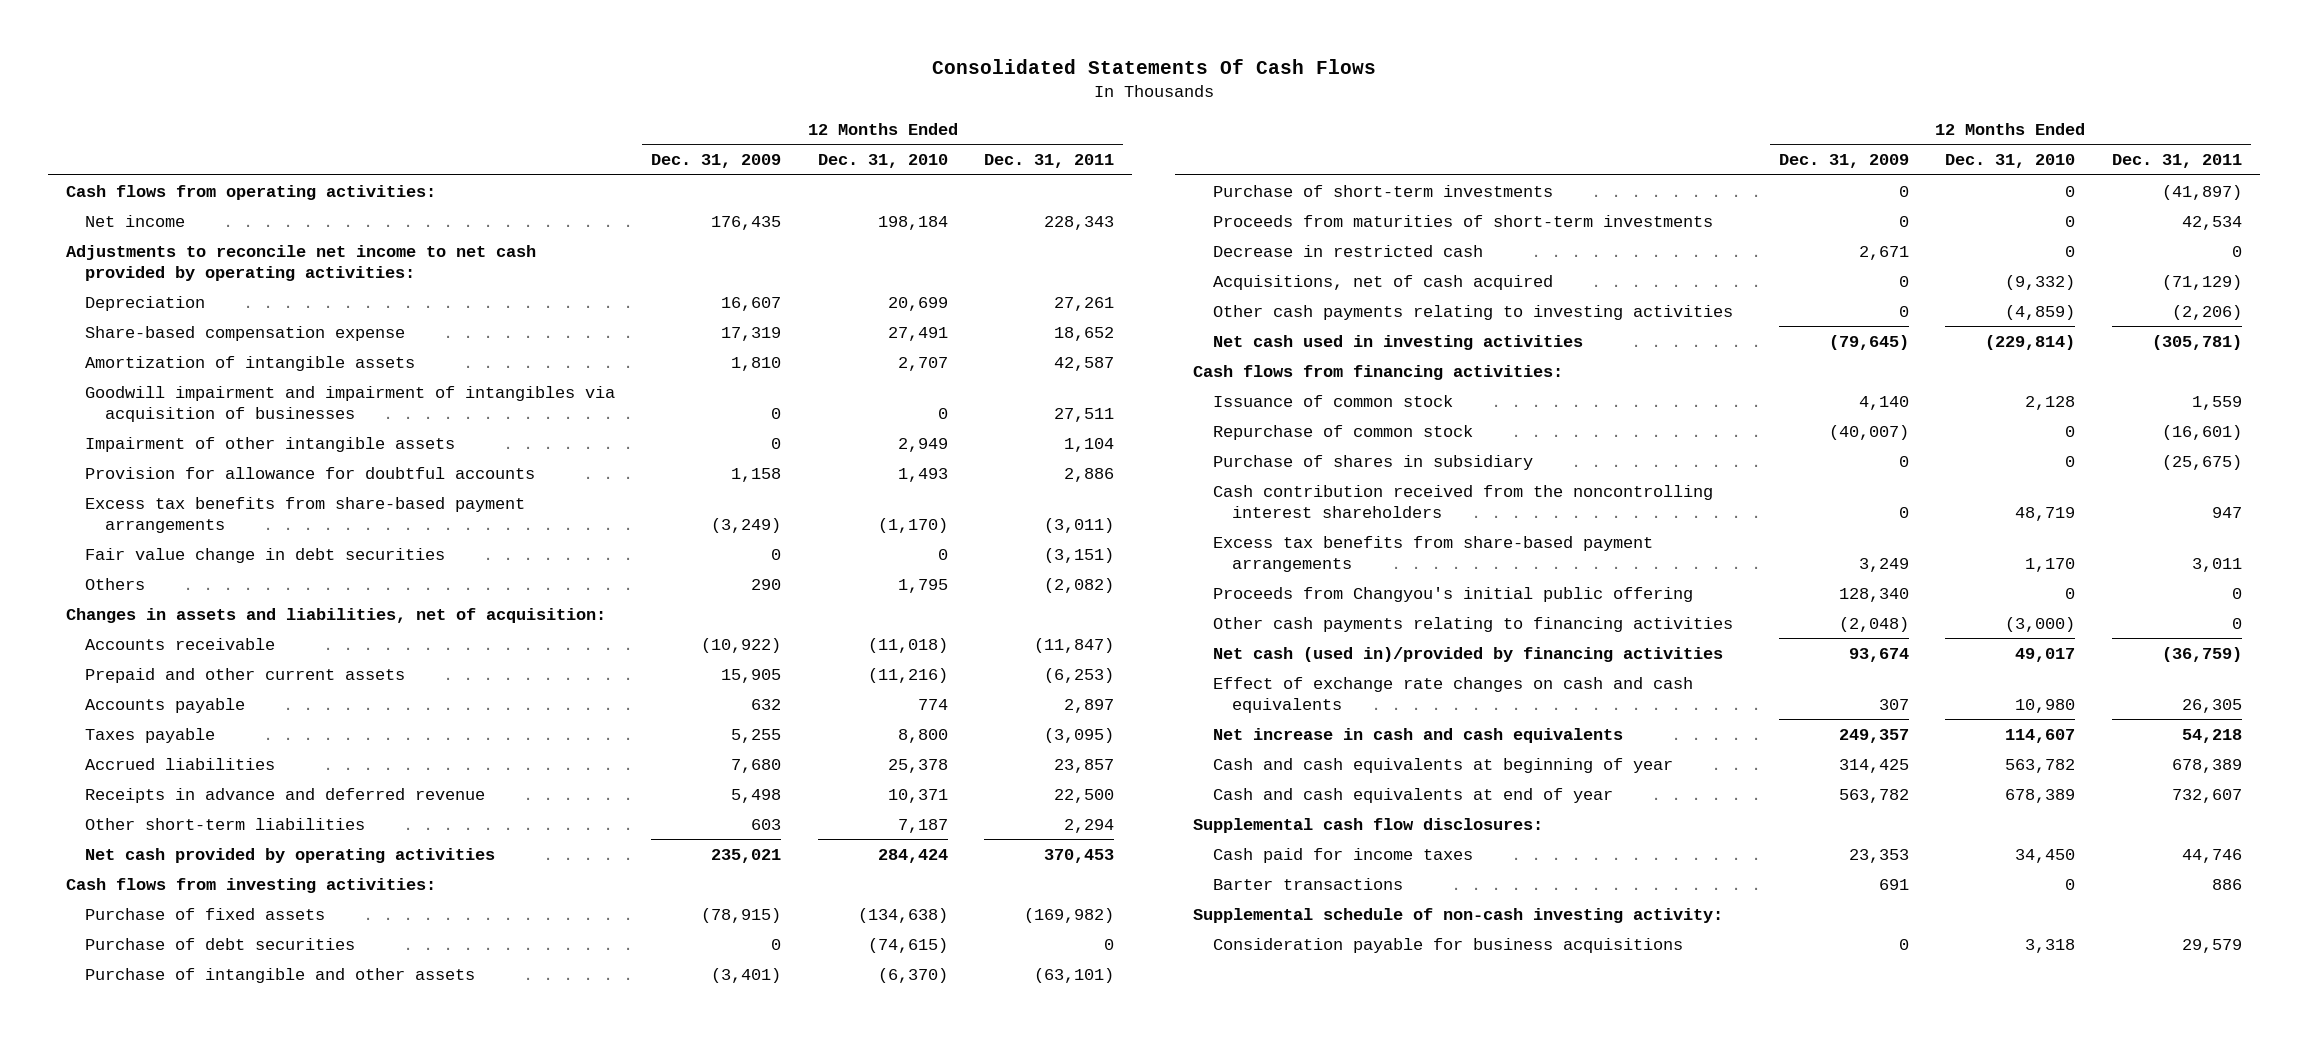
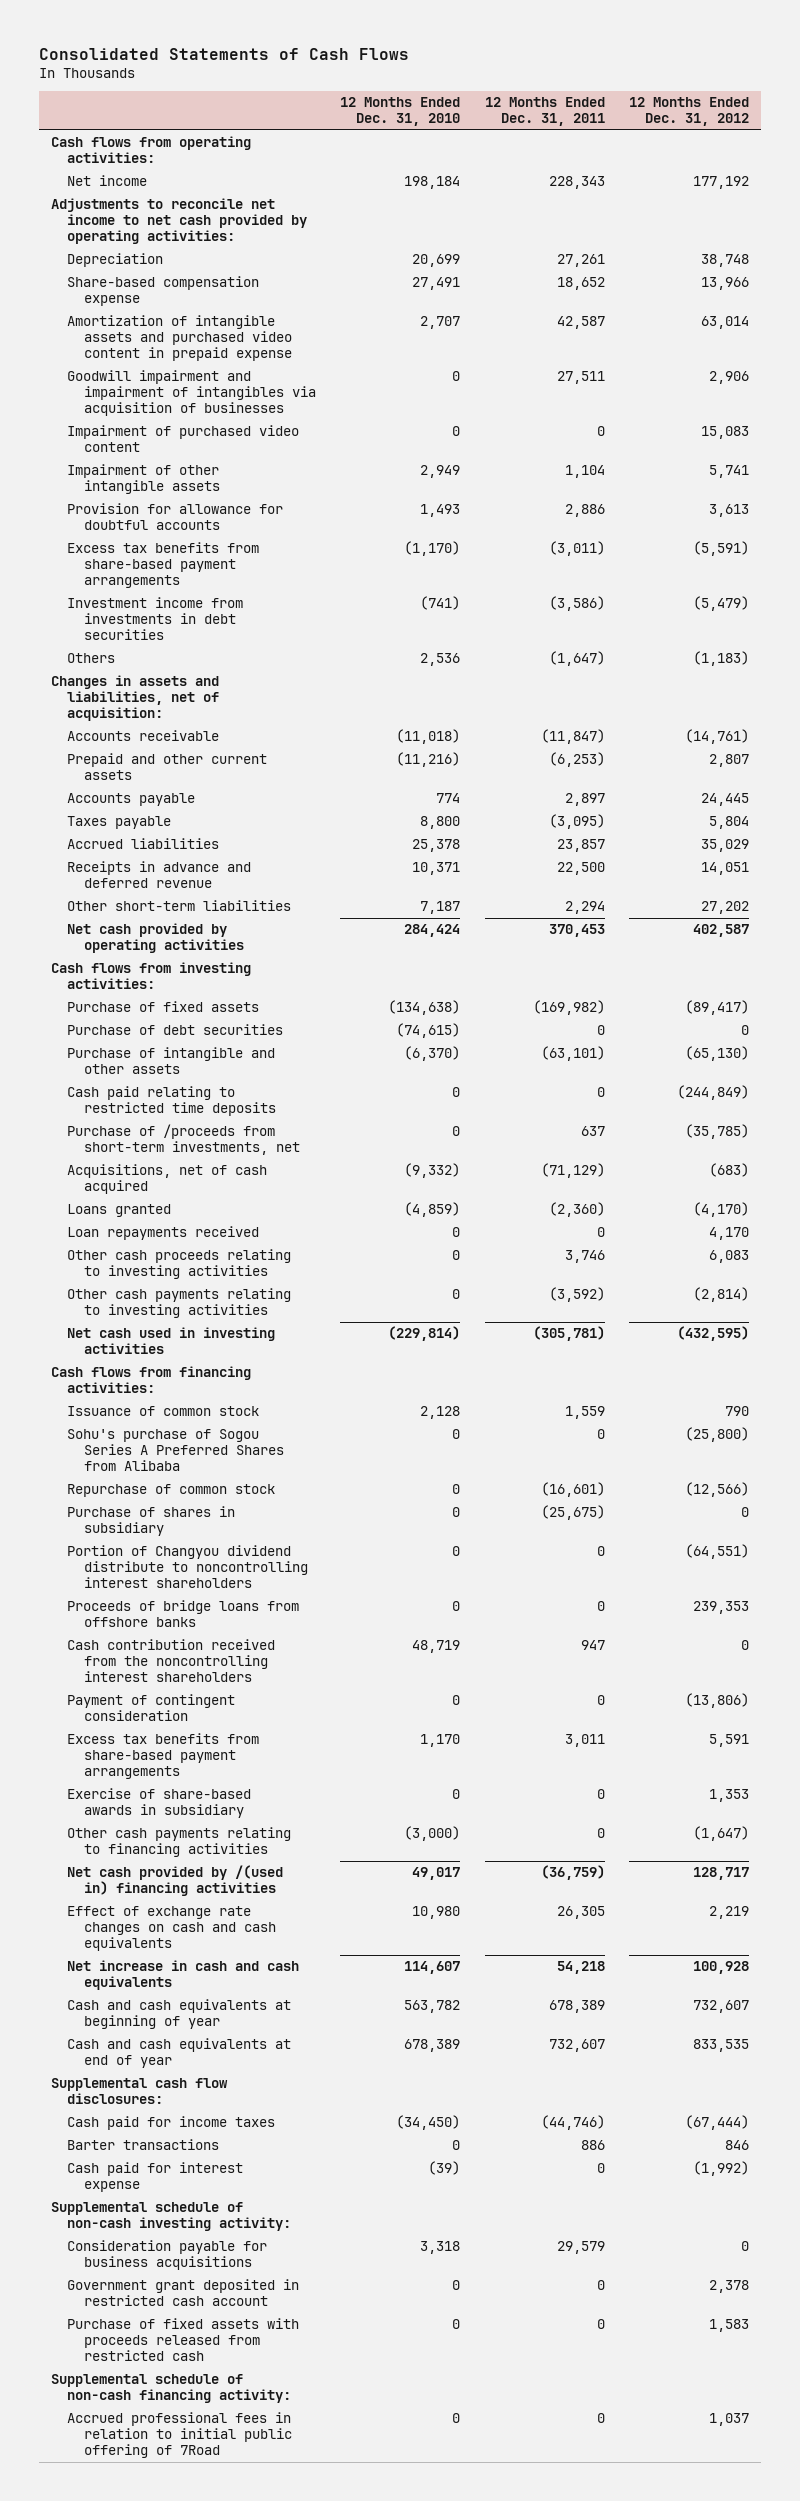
- Consolidated Statements Of Cash Flows
+ Consolidated Statements of Cash Flows
- | 12 Months Ended Dec. 31, 2009 | 12 Months Ended Dec. 31, 2010 | 12 Months Ended Dec. 31, 2011
+ | 12 Months Ended Dec. 31, 2010 | 12 Months Ended Dec. 31, 2011 | 12 Months Ended Dec. 31, 2012
- Amortization of intangible assets | 1,810 | 2,707 | 42,587
+ Amortization of intangible assets and purchased video content in prepaid expense | 2,707 | 42,587 | 63,014
+ Impairment of purchased video content | 0 | 0 | 15,083
- Fair value change in debt securities | 0 | 0 | (3,151)
- Others | 290 | 1,795 | (2,082)
+ Investment income from investments in debt securities | (741) | (3,586) | (5,479)
+ Others | 2,536 | (1,647) | (1,183)
- Purchase of short-term investments | 0 | 0 | (41,897)
- Proceeds from maturities of short-term investments | 0 | 0 | 42,534
- Decrease in restricted cash | 2,671 | 0 | 0
+ Cash paid relating to restricted time deposits | 0 | 0 | (244,849)
+ Purchase of /proceeds from short-term investments, net | 0 | 637 | (35,785)
- Other cash payments relating to investing activities | 0 | (4,859) | (2,206)
+ Loans granted | (4,859) | (2,360) | (4,170)
+ Loan repayments received | 0 | 0 | 4,170
+ Other cash proceeds relating to investing activities | 0 | 3,746 | 6,083
+ Other cash payments relating to investing activities | 0 | (3,592) | (2,814)
+ Sohu's purchase of Sogou Series A Preferred Shares from Alibaba | 0 | 0 | (25,800)
+ Portion of Changyou dividend distribute to noncontrolling interest shareholders | 0 | 0 | (64,551)
+ Proceeds of bridge loans from offshore banks | 0 | 0 | 239,353
+ Payment of contingent consideration | 0 | 0 | (13,806)
- Proceeds from Changyou's initial public offering | 128,340 | 0 | 0
+ Exercise of share-based awards in subsidiary | 0 | 0 | 1,353
- Net cash (used in)/provided by financing activities | 93,674 | 49,017 | (36,759)
+ Net cash provided by /(used in) financing activities | 49,017 | (36,759) | 128,717
- Cash paid for income taxes | 23,353 | 34,450 | 44,746
+ Cash paid for income taxes | (34,450) | (44,746) | (67,444)
+ Cash paid for interest expense | (39) | 0 | (1,992)
+ Government grant deposited in restricted cash account | 0 | 0 | 2,378
+ Purchase of fixed assets with proceeds released from restricted cash | 0 | 0 | 1,583
+ Supplemental schedule of non-cash financing activity:
+ Accrued professional fees in relation to initial public offering of 7Road | 0 | 0 | 1,037

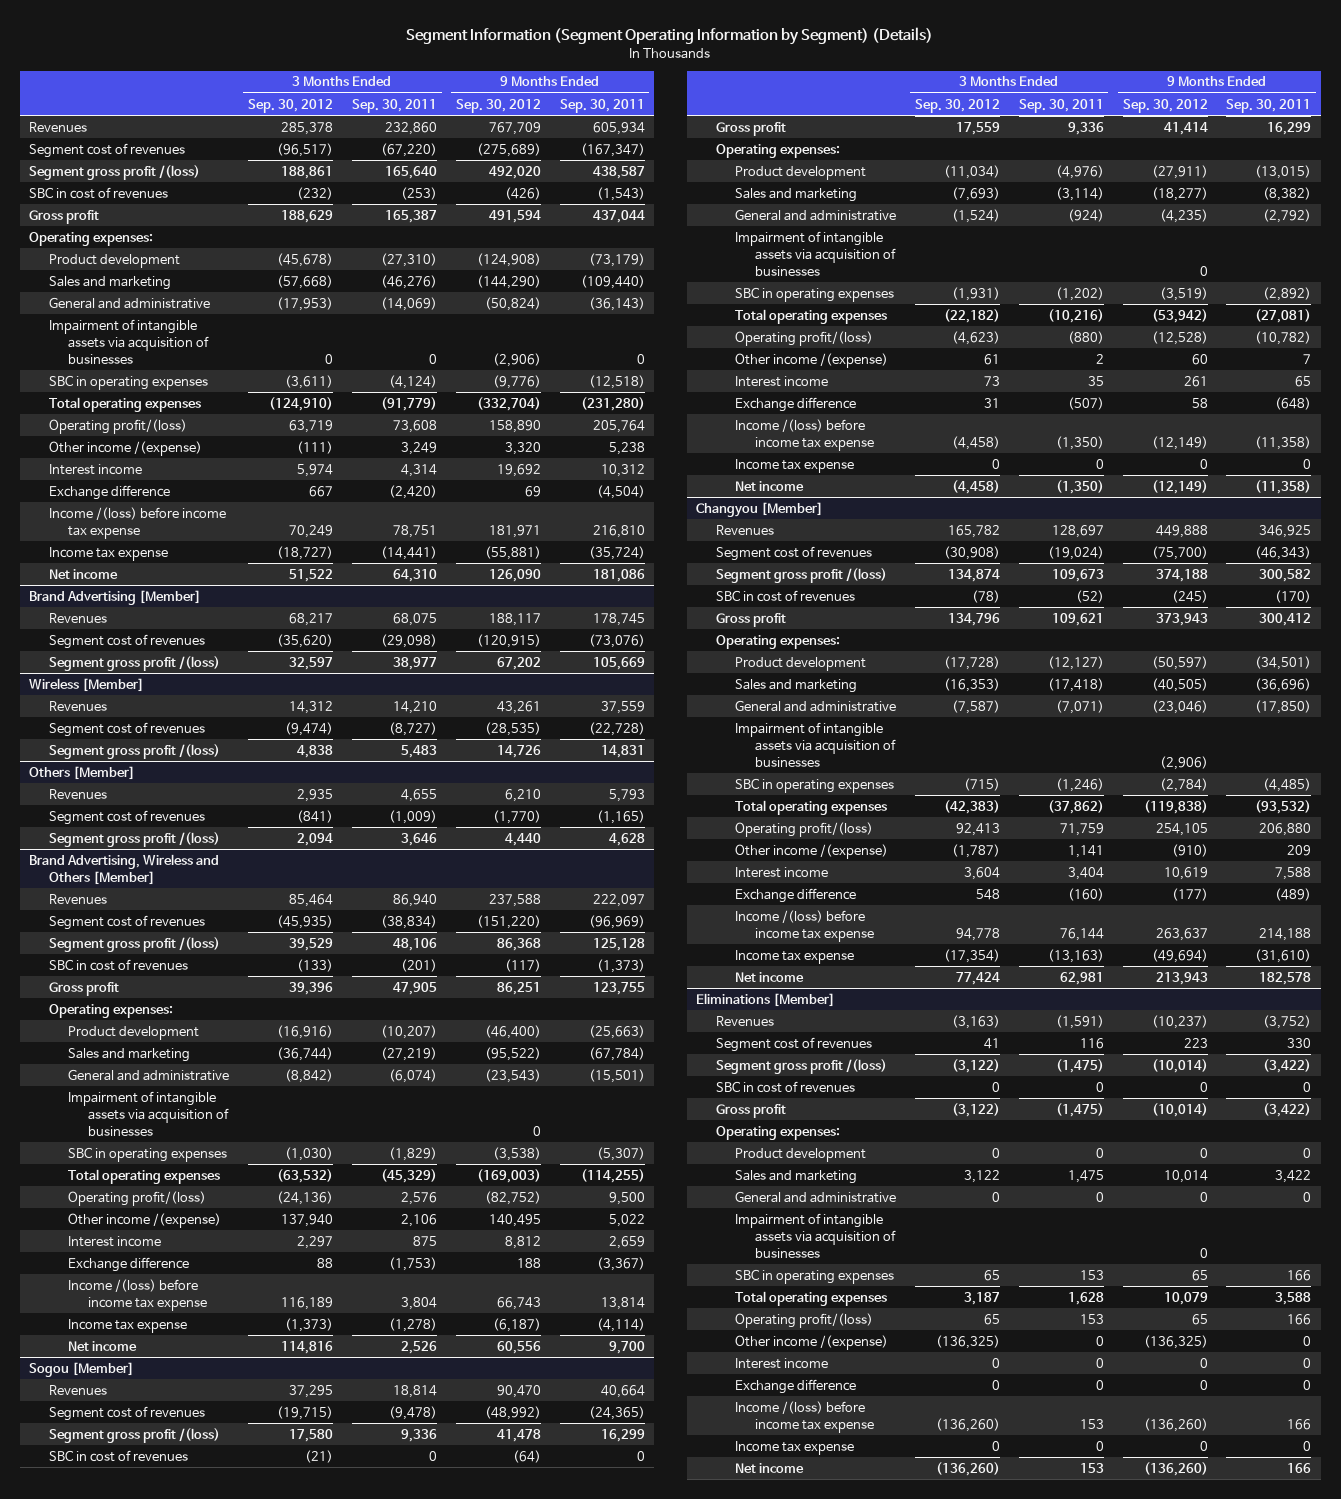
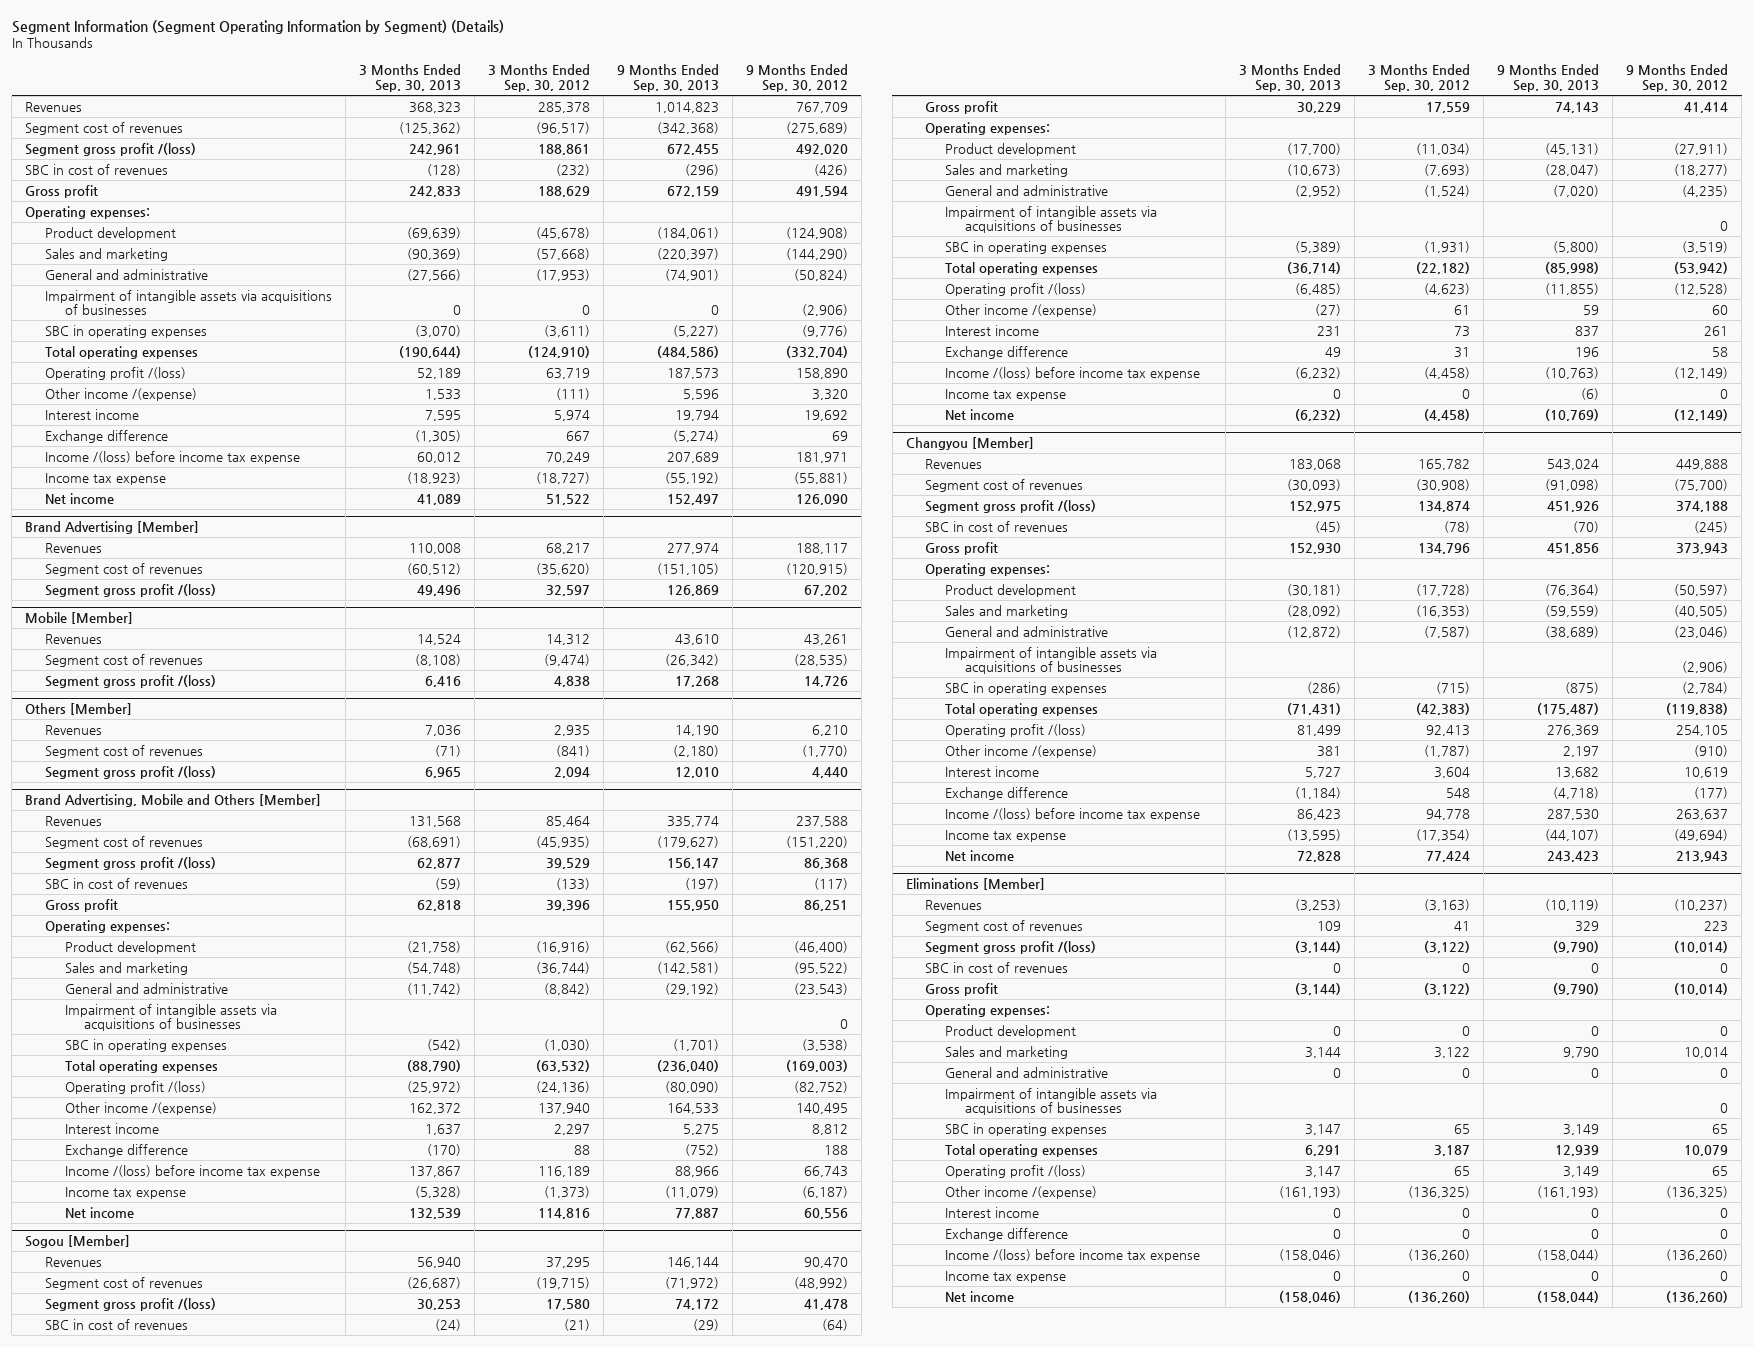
- | 3 Months Ended Sep. 30, 2012 | 3 Months Ended Sep. 30, 2011 | 9 Months Ended Sep. 30, 2012 | 9 Months Ended Sep. 30, 2011
+ | 3 Months Ended Sep. 30, 2013 | 3 Months Ended Sep. 30, 2012 | 9 Months Ended Sep. 30, 2013 | 9 Months Ended Sep. 30, 2012
- Impairment of intangible assets via acquisition of businesses | 0 | 0 | (2,906) | 0
+ Impairment of intangible assets via acquisitions of businesses | 0 | 0 | 0 | (2,906)
- Operating profit/(loss) | 63,719 | 73,608 | 158,890 | 205,764
+ Operating profit /(loss) | 52,189 | 63,719 | 187,573 | 158,890
- Wireless [Member]
+ Mobile [Member]
- Brand Advertising, Wireless and Others [Member]
+ Brand Advertising, Mobile and Others [Member]
- Impairment of intangible assets via acquisition of businesses | | | 0 |
+ Impairment of intangible assets via acquisitions of businesses | | | | 0
- Operating profit/(loss) | (24,136) | 2,576 | (82,752) | 9,500
+ Operating profit /(loss) | (25,972) | (24,136) | (80,090) | (82,752)
@ Sogou [Member]
- Impairment of intangible assets via acquisition of businesses | | | 0 |
+ Impairment of intangible assets via acquisitions of businesses | | | | 0
- Operating profit/(loss) | (4,623) | (880) | (12,528) | (10,782)
+ Operating profit /(loss) | (6,485) | (4,623) | (11,855) | (12,528)
@ Changyou [Member]
- Impairment of intangible assets via acquisition of businesses | | | (2,906) |
+ Impairment of intangible assets via acquisitions of businesses | | | | (2,906)
- Operating profit/(loss) | 92,413 | 71,759 | 254,105 | 206,880
+ Operating profit /(loss) | 81,499 | 92,413 | 276,369 | 254,105
@ Eliminations [Member]
- Impairment of intangible assets via acquisition of businesses | | | 0 |
+ Impairment of intangible assets via acquisitions of businesses | | | | 0
- Operating profit/(loss) | 65 | 153 | 65 | 166
+ Operating profit /(loss) | 3,147 | 65 | 3,149 | 65

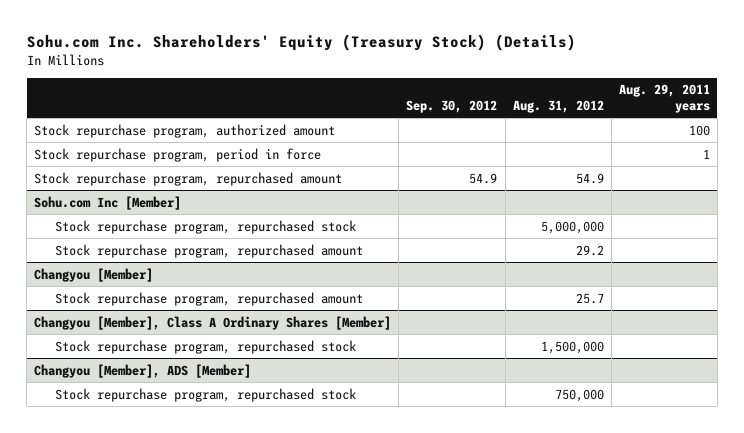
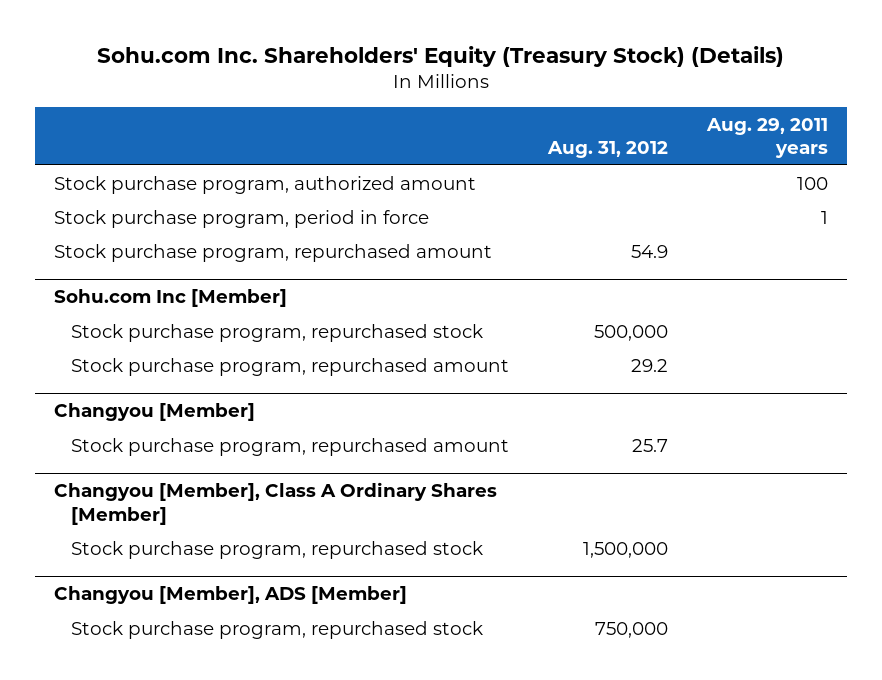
- | Sep. 30, 2012 | Aug. 31, 2012 | Aug. 29, 2011 years
+ | Aug. 31, 2012 | Aug. 29, 2011 years
- Stock repurchase program, authorized amount | | | 100
- Stock repurchase program, period in force | | | 1
- Stock repurchase program, repurchased amount | 54.9 | 54.9 |
+ Stock purchase program, authorized amount | | 100
+ Stock purchase program, period in force | | 1
+ Stock purchase program, repurchased amount | 54.9 |
@ Sohu.com Inc [Member]
- Stock repurchase program, repurchased stock | | 5,000,000 |
- Stock repurchase program, repurchased amount | | 29.2 |
+ Stock purchase program, repurchased stock | 500,000 |
+ Stock purchase program, repurchased amount | 29.2 |
@ Changyou [Member]
- Stock repurchase program, repurchased amount | | 25.7 |
+ Stock purchase program, repurchased amount | 25.7 |
@ Changyou [Member], Class A Ordinary Shares [Member]
- Stock repurchase program, repurchased stock | | 1,500,000 |
+ Stock purchase program, repurchased stock | 1,500,000 |
@ Changyou [Member], ADS [Member]
- Stock repurchase program, repurchased stock | | 750,000 |
+ Stock purchase program, repurchased stock | 750,000 |

